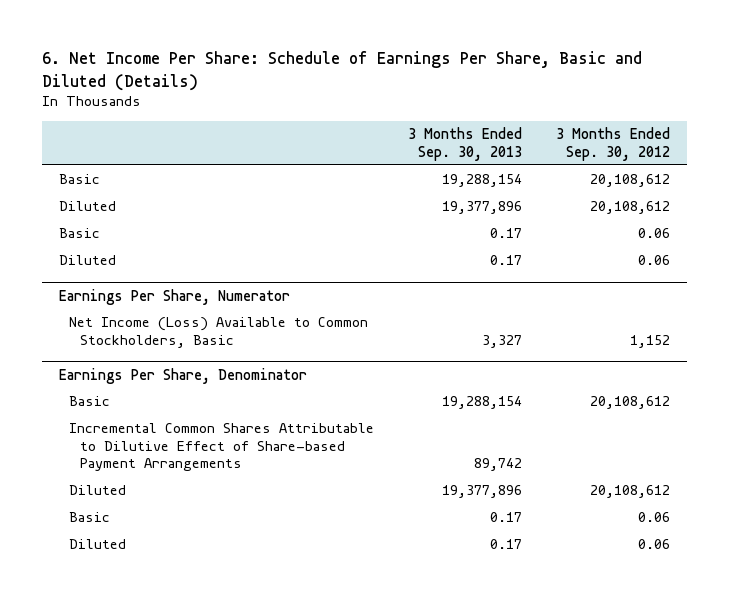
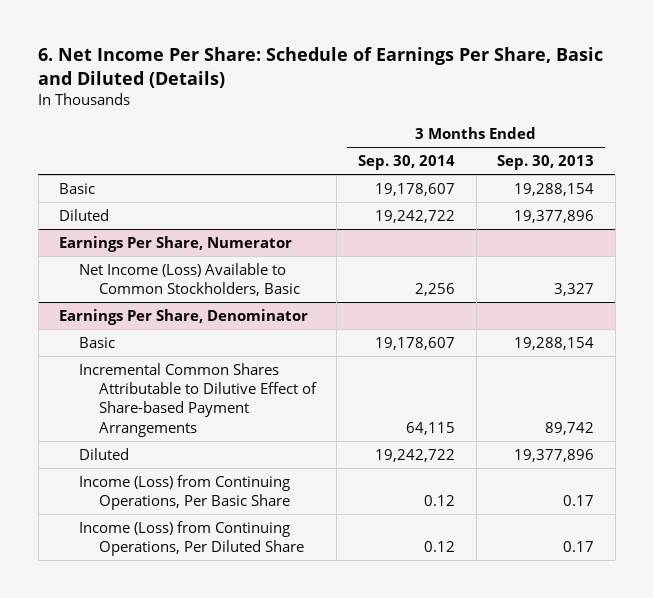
- | 3 Months Ended Sep. 30, 2013 | 3 Months Ended Sep. 30, 2012
+ | 3 Months Ended Sep. 30, 2014 | 3 Months Ended Sep. 30, 2013
- Basic | 0.17 | 0.06
- Diluted | 0.17 | 0.06
@ Earnings Per Share, Denominator
- Basic | 0.17 | 0.06
- Diluted | 0.17 | 0.06
+ Income (Loss) from Continuing Operations, Per Basic Share | 0.12 | 0.17
+ Income (Loss) from Continuing Operations, Per Diluted Share | 0.12 | 0.17

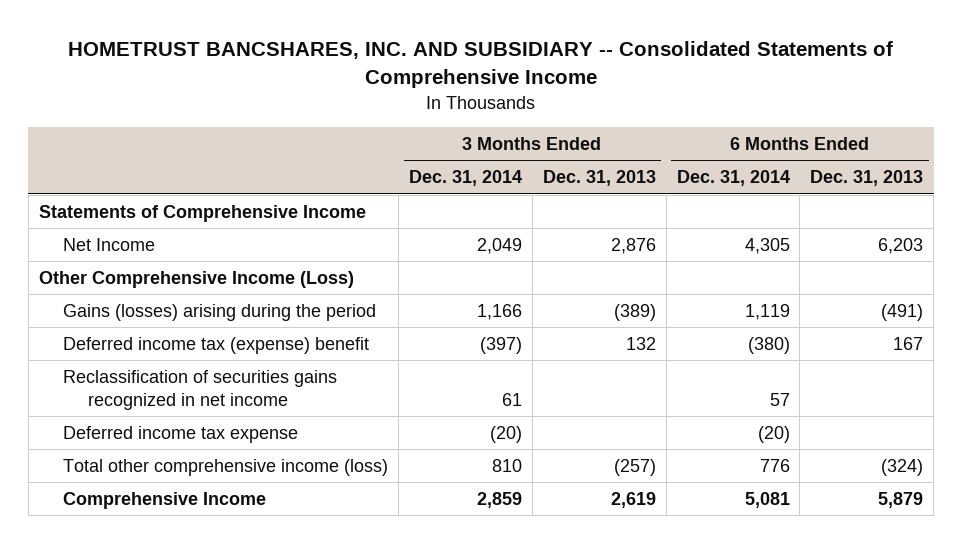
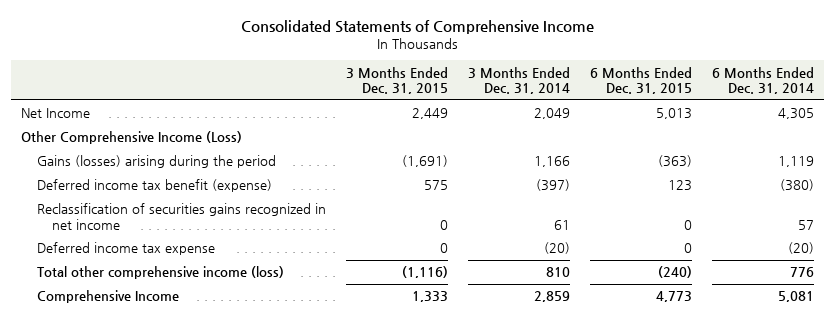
- HOMETRUST BANCSHARES, INC. AND SUBSIDIARY -- Consolidated Statements of Comprehensive Income
+ Consolidated Statements of Comprehensive Income
- | 3 Months Ended Dec. 31, 2014 | 3 Months Ended Dec. 31, 2013 | 6 Months Ended Dec. 31, 2014 | 6 Months Ended Dec. 31, 2013
+ | 3 Months Ended Dec. 31, 2015 | 3 Months Ended Dec. 31, 2014 | 6 Months Ended Dec. 31, 2015 | 6 Months Ended Dec. 31, 2014
- Statements of Comprehensive Income
- Deferred income tax (expense) benefit | (397) | 132 | (380) | 167
+ Deferred income tax benefit (expense) | 575 | (397) | 123 | (380)

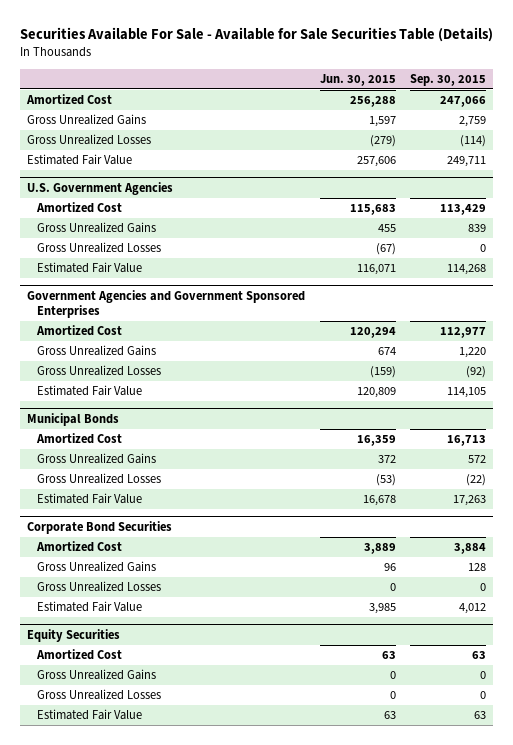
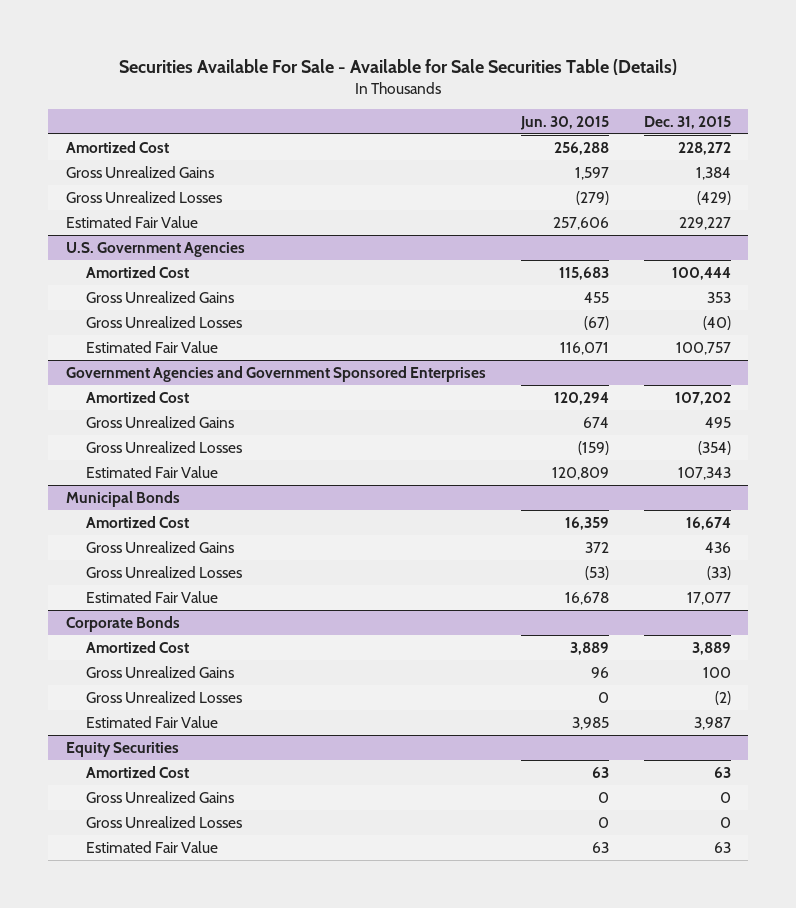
- | Jun. 30, 2015 | Sep. 30, 2015
+ | Jun. 30, 2015 | Dec. 31, 2015
- Corporate Bond Securities
+ Corporate Bonds

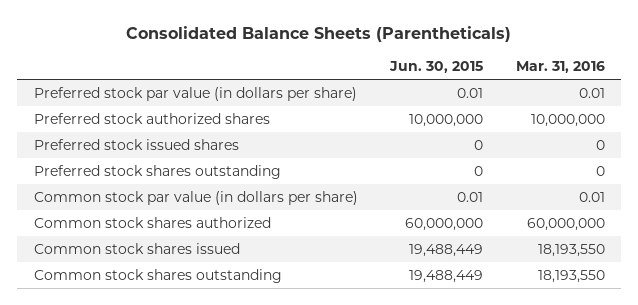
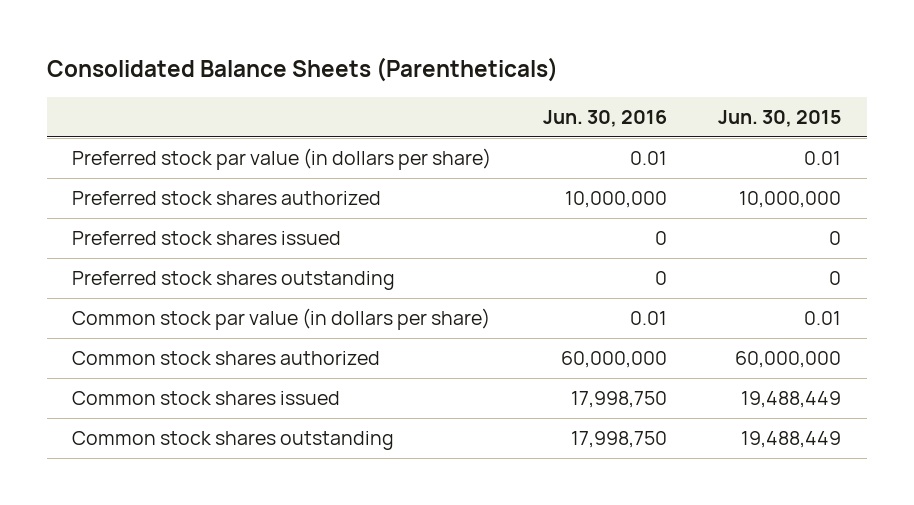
- | Jun. 30, 2015 | Mar. 31, 2016
+ | Jun. 30, 2016 | Jun. 30, 2015
- Preferred stock authorized shares | 10,000,000 | 10,000,000
- Preferred stock issued shares | 0 | 0
+ Preferred stock shares authorized | 10,000,000 | 10,000,000
+ Preferred stock shares issued | 0 | 0

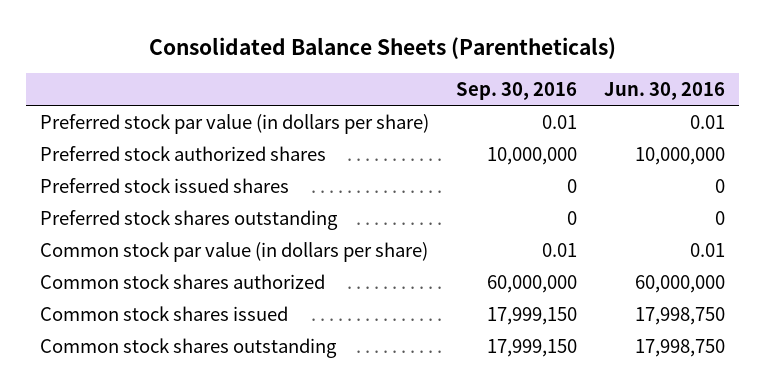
- | Jun. 30, 2016 | Jun. 30, 2015
+ | Sep. 30, 2016 | Jun. 30, 2016
- Preferred stock shares authorized | 10,000,000 | 10,000,000
- Preferred stock shares issued | 0 | 0
+ Preferred stock authorized shares | 10,000,000 | 10,000,000
+ Preferred stock issued shares | 0 | 0

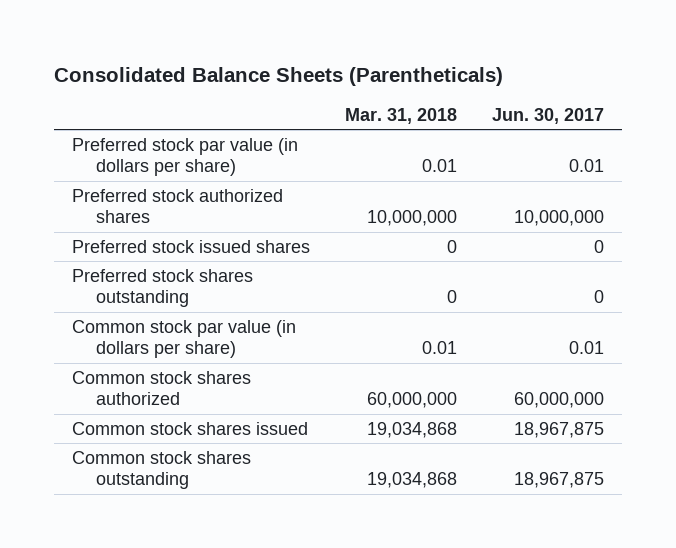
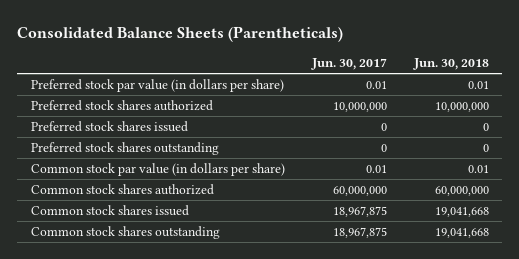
- | Mar. 31, 2018 | Jun. 30, 2017
+ | Jun. 30, 2017 | Jun. 30, 2018
- Preferred stock authorized shares | 10,000,000 | 10,000,000
- Preferred stock issued shares | 0 | 0
+ Preferred stock shares authorized | 10,000,000 | 10,000,000
+ Preferred stock shares issued | 0 | 0

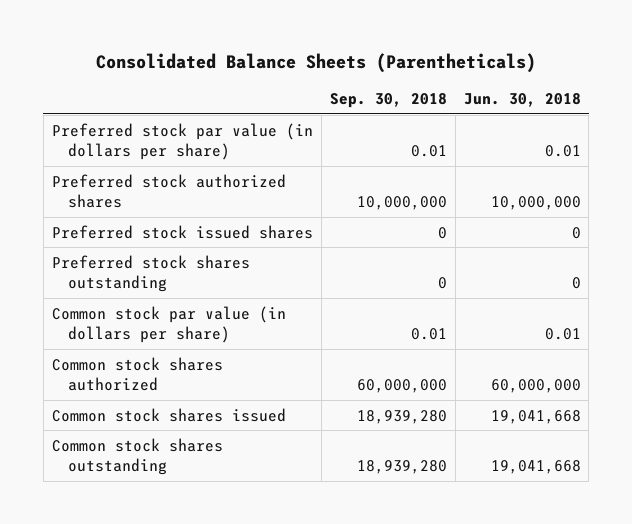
- | Jun. 30, 2017 | Jun. 30, 2018
+ | Sep. 30, 2018 | Jun. 30, 2018
- Preferred stock shares authorized | 10,000,000 | 10,000,000
- Preferred stock shares issued | 0 | 0
+ Preferred stock authorized shares | 10,000,000 | 10,000,000
+ Preferred stock issued shares | 0 | 0

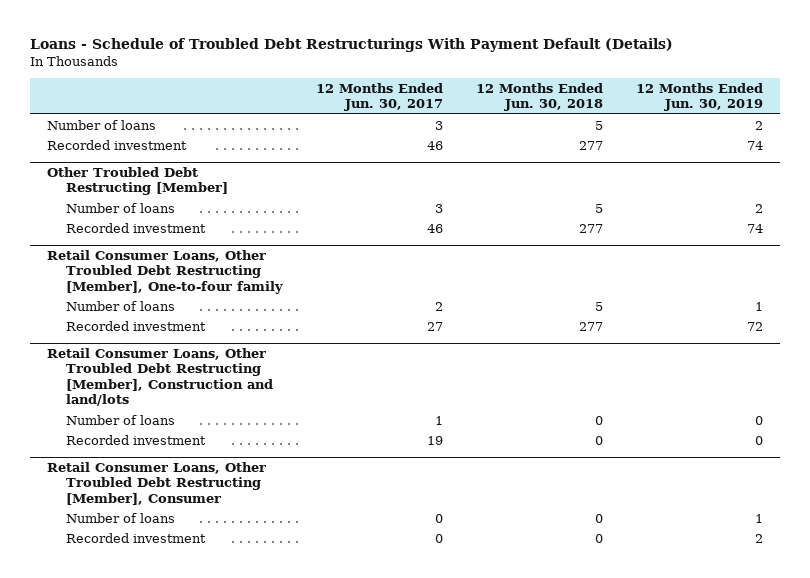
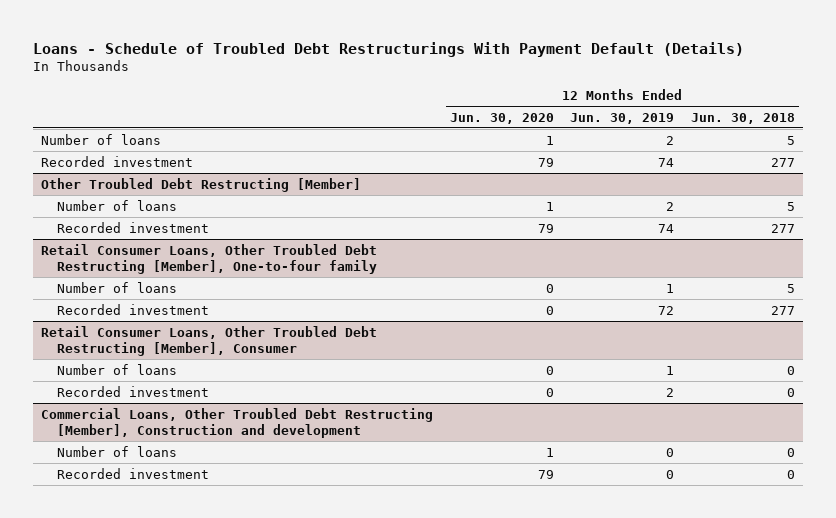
- | 12 Months Ended Jun. 30, 2017 | 12 Months Ended Jun. 30, 2018 | 12 Months Ended Jun. 30, 2019
+ | 12 Months Ended Jun. 30, 2020 | 12 Months Ended Jun. 30, 2019 | 12 Months Ended Jun. 30, 2018
- Retail Consumer Loans, Other Troubled Debt Restructing [Member], Construction and land/lots
- Number of loans | 1 | 0 | 0
- Recorded investment | 19 | 0 | 0
+ Commercial Loans, Other Troubled Debt Restructing [Member], Construction and development
+ Number of loans | 1 | 0 | 0
+ Recorded investment | 79 | 0 | 0

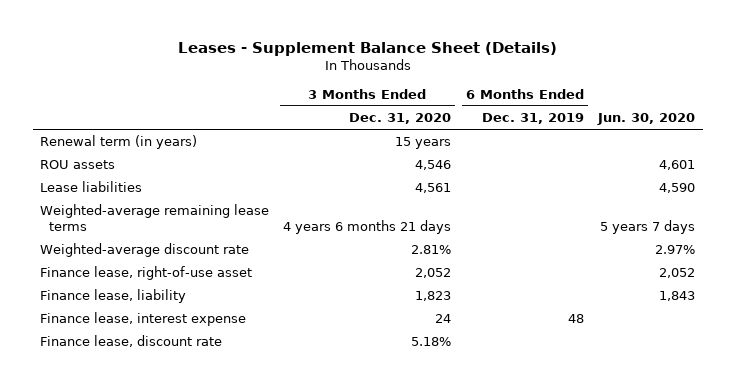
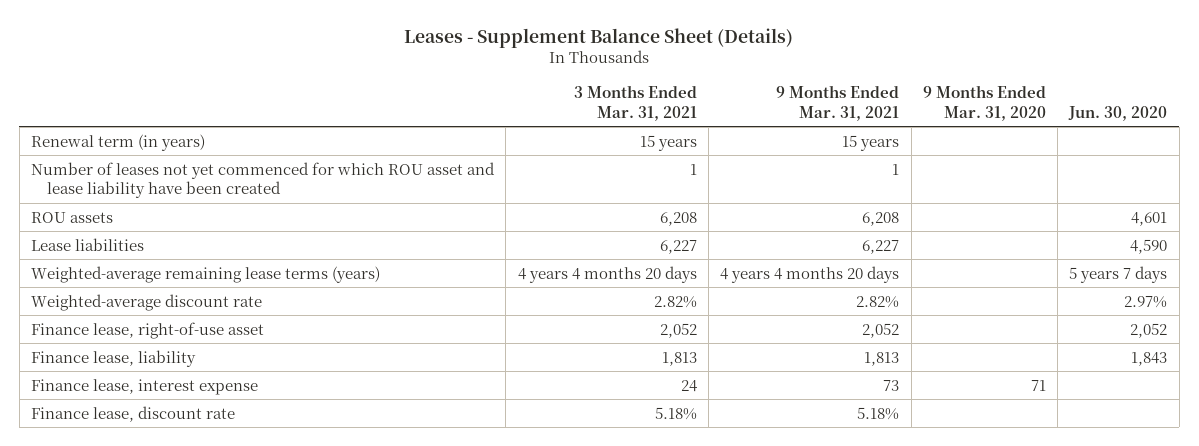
- | 3 Months Ended Dec. 31, 2020 | 6 Months Ended Dec. 31, 2019 | Jun. 30, 2020
+ | 3 Months Ended Mar. 31, 2021 | 9 Months Ended Mar. 31, 2021 | 9 Months Ended Mar. 31, 2020 | Jun. 30, 2020
+ Number of leases not yet commenced for which ROU asset and lease liability have been created | 1 | 1 | |
- Weighted-average remaining lease terms | 4 years 6 months 21 days | | 5 years 7 days
+ Weighted-average remaining lease terms (years) | 4 years 4 months 20 days | 4 years 4 months 20 days | | 5 years 7 days

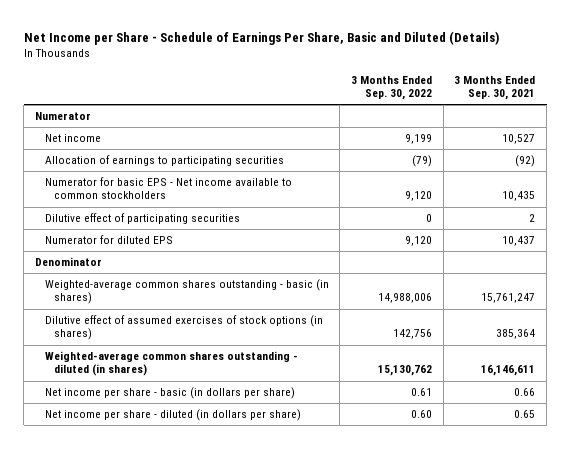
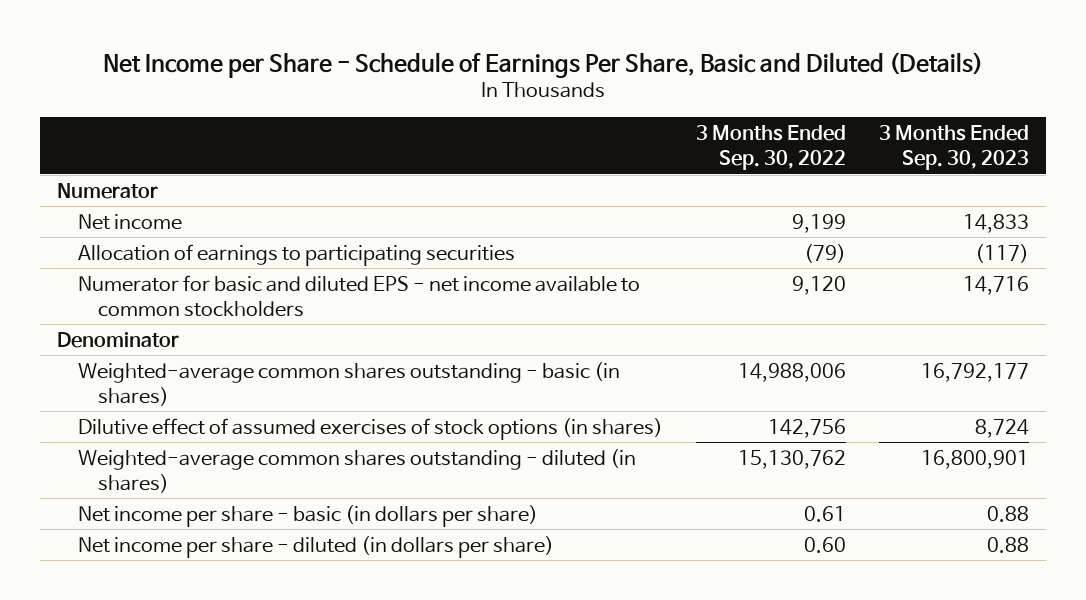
- | 3 Months Ended Sep. 30, 2022 | 3 Months Ended Sep. 30, 2021
+ | 3 Months Ended Sep. 30, 2022 | 3 Months Ended Sep. 30, 2023
- Numerator for basic EPS - Net income available to common stockholders | 9,120 | 10,435
- Dilutive effect of participating securities | 0 | 2
- Numerator for diluted EPS | 9,120 | 10,437
+ Numerator for basic and diluted EPS - net income available to common stockholders | 9,120 | 14,716

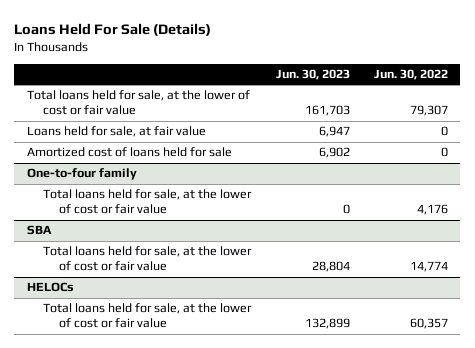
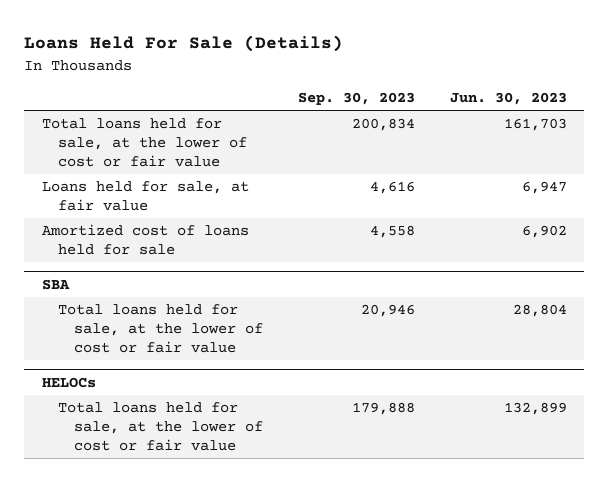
- | Jun. 30, 2023 | Jun. 30, 2022
+ | Sep. 30, 2023 | Jun. 30, 2023
- One-to-four family
- Total loans held for sale, at the lower of cost or fair value | 0 | 4,176

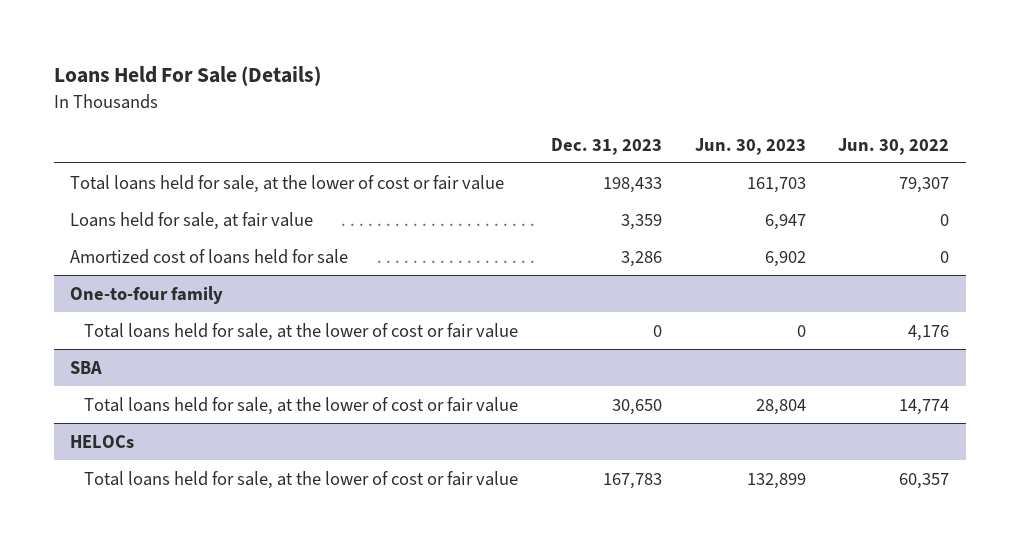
- | Sep. 30, 2023 | Jun. 30, 2023
+ | Dec. 31, 2023 | Jun. 30, 2023 | Jun. 30, 2022
+ One-to-four family
+ Total loans held for sale, at the lower of cost or fair value | 0 | 0 | 4,176

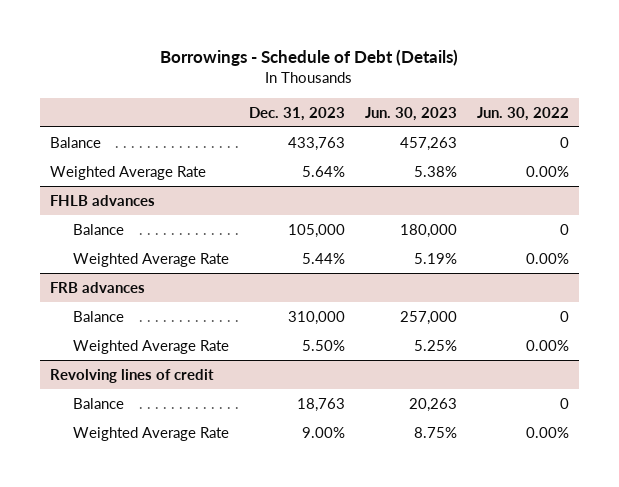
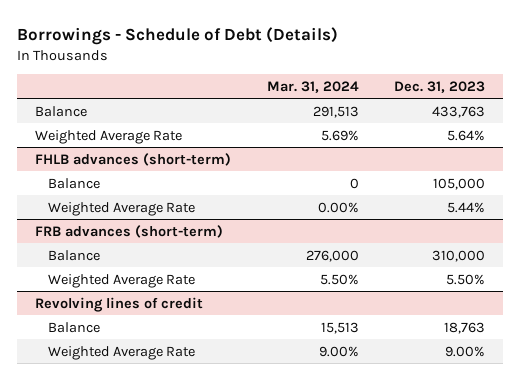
- | Dec. 31, 2023 | Jun. 30, 2023 | Jun. 30, 2022
+ | Mar. 31, 2024 | Dec. 31, 2023
- FHLB advances
+ FHLB advances (short-term)
- FRB advances
+ FRB advances (short-term)

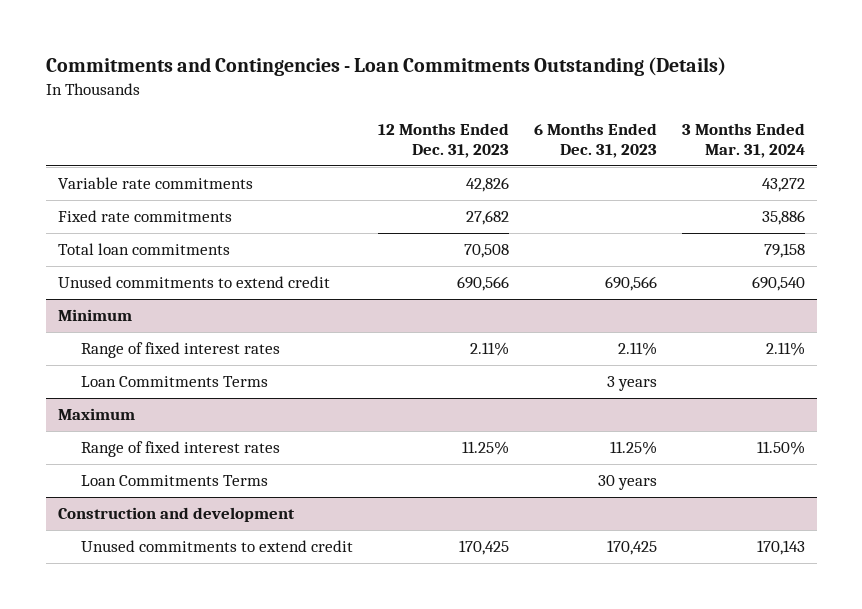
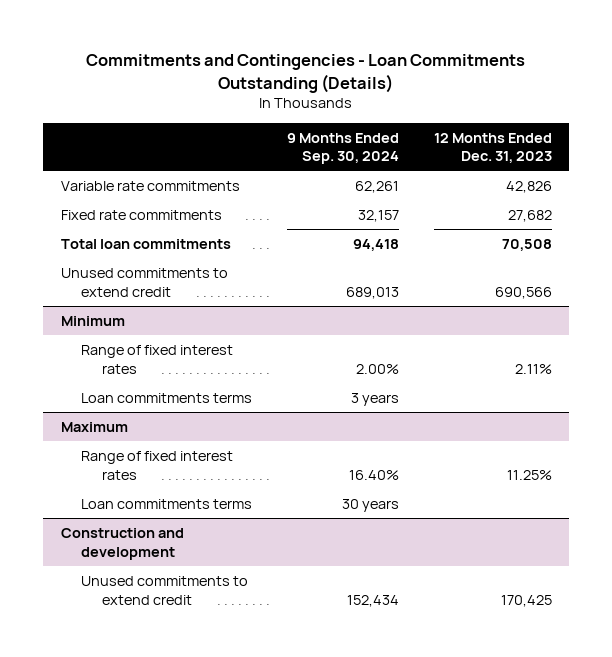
- | 12 Months Ended Dec. 31, 2023 | 6 Months Ended Dec. 31, 2023 | 3 Months Ended Mar. 31, 2024
+ | 9 Months Ended Sep. 30, 2024 | 12 Months Ended Dec. 31, 2023
@ Minimum
- Loan Commitments Terms | | 3 years |
+ Loan commitments terms | 3 years |
@ Maximum
- Loan Commitments Terms | | 30 years |
+ Loan commitments terms | 30 years |

